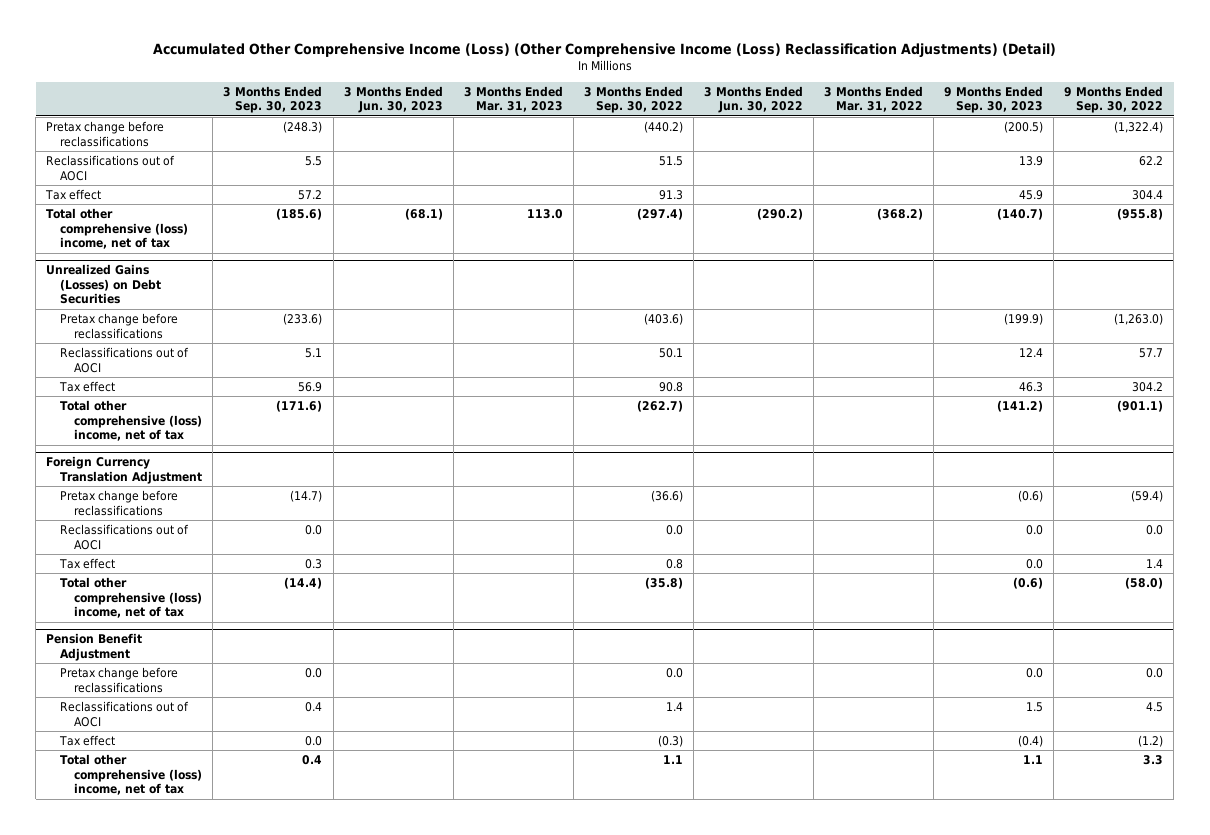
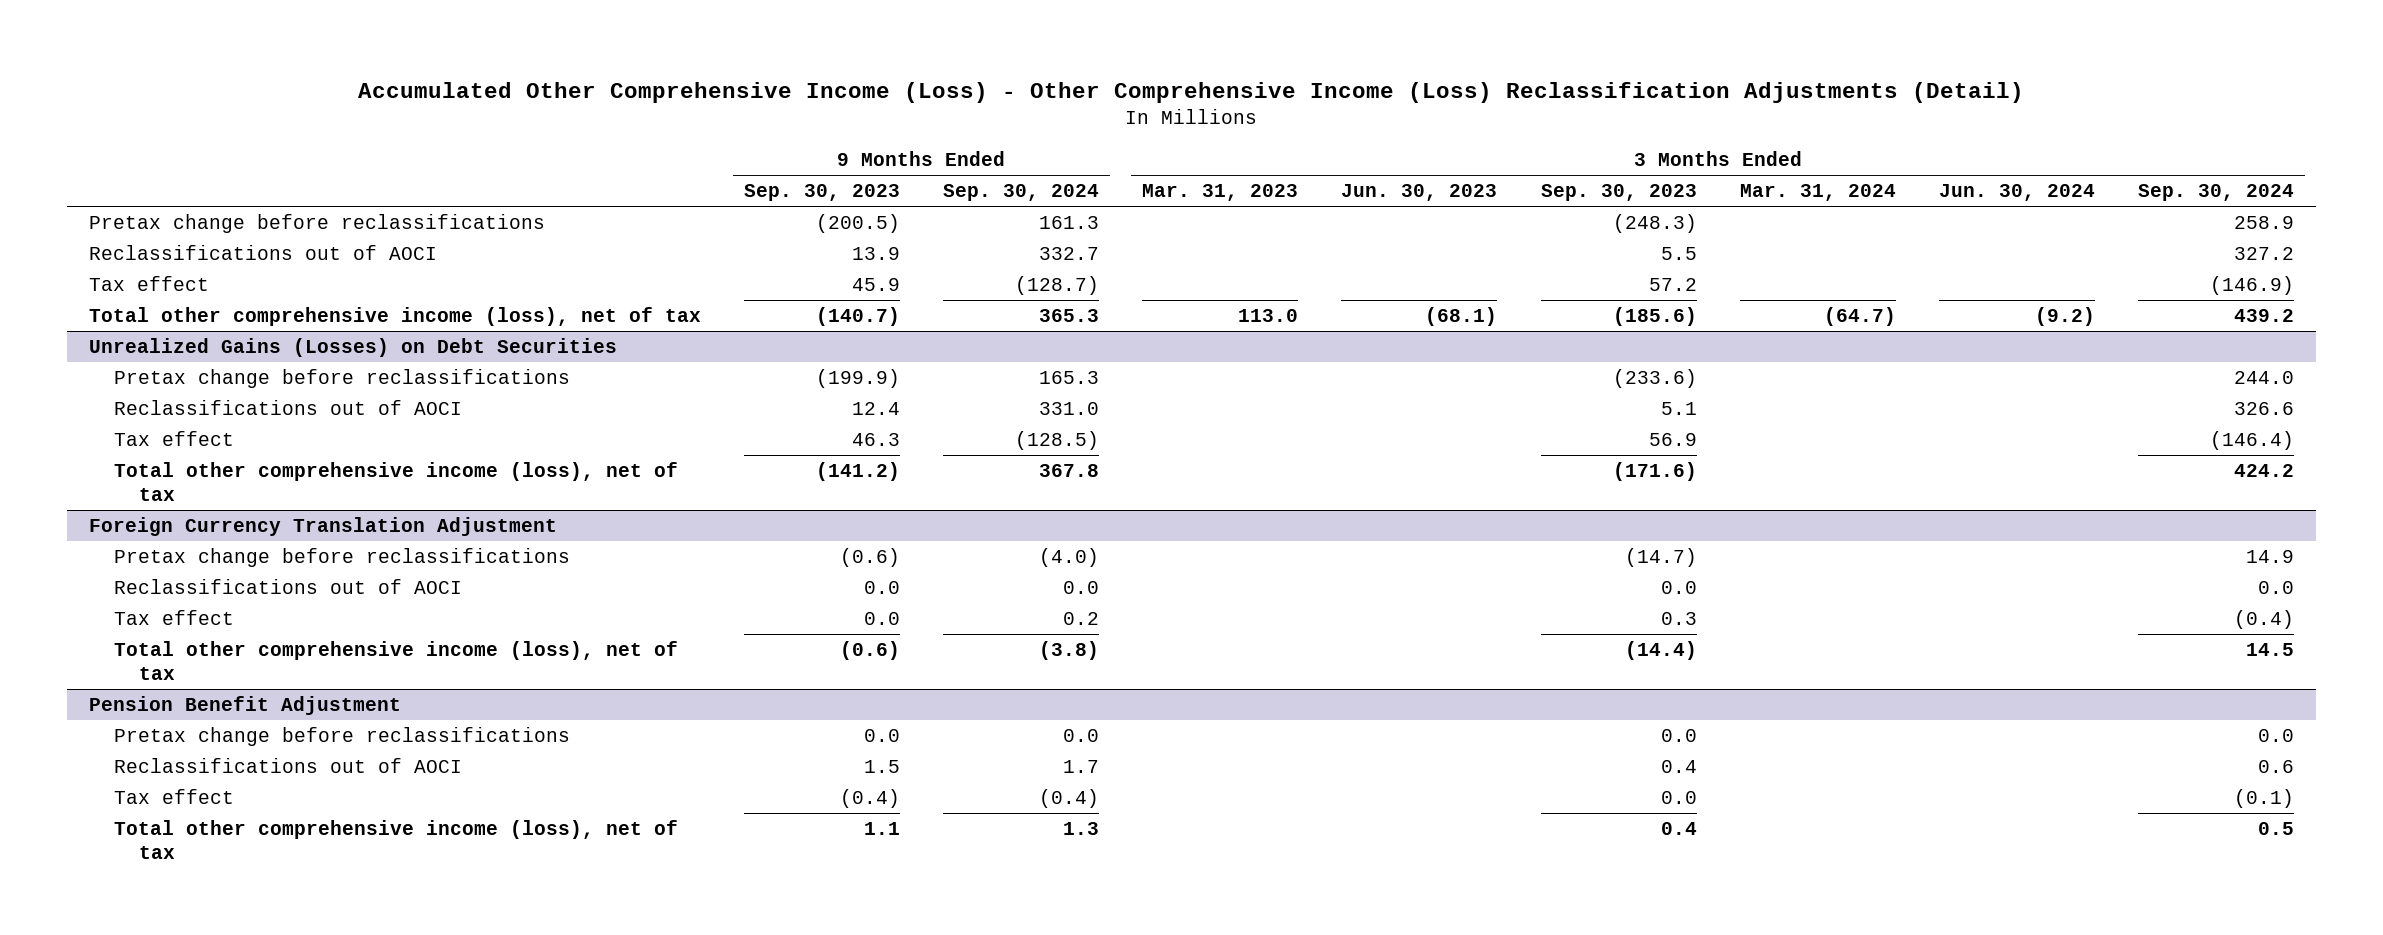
- Accumulated Other Comprehensive Income (Loss) (Other Comprehensive Income (Loss) Reclassification Adjustments) (Detail)
+ Accumulated Other Comprehensive Income (Loss) - Other Comprehensive Income (Loss) Reclassification Adjustments (Detail)
- | 3 Months Ended Sep. 30, 2023 | 3 Months Ended Jun. 30, 2023 | 3 Months Ended Mar. 31, 2023 | 3 Months Ended Sep. 30, 2022 | 3 Months Ended Jun. 30, 2022 | 3 Months Ended Mar. 31, 2022 | 9 Months Ended Sep. 30, 2023 | 9 Months Ended Sep. 30, 2022
+ | 9 Months Ended Sep. 30, 2023 | 9 Months Ended Sep. 30, 2024 | 3 Months Ended Mar. 31, 2023 | 3 Months Ended Jun. 30, 2023 | 3 Months Ended Sep. 30, 2023 | 3 Months Ended Mar. 31, 2024 | 3 Months Ended Jun. 30, 2024 | 3 Months Ended Sep. 30, 2024
- Total other comprehensive (loss) income, net of tax | (185.6) | (68.1) | 113.0 | (297.4) | (290.2) | (368.2) | (140.7) | (955.8)
+ Total other comprehensive income (loss), net of tax | (140.7) | 365.3 | 113.0 | (68.1) | (185.6) | (64.7) | (9.2) | 439.2
@ Unrealized Gains (Losses) on Debt Securities
- Total other comprehensive (loss) income, net of tax | (171.6) | | | (262.7) | | | (141.2) | (901.1)
+ Total other comprehensive income (loss), net of tax | (141.2) | 367.8 | | | (171.6) | | | 424.2
@ Foreign Currency Translation Adjustment
- Total other comprehensive (loss) income, net of tax | (14.4) | | | (35.8) | | | (0.6) | (58.0)
+ Total other comprehensive income (loss), net of tax | (0.6) | (3.8) | | | (14.4) | | | 14.5
@ Pension Benefit Adjustment
- Total other comprehensive (loss) income, net of tax | 0.4 | | | 1.1 | | | 1.1 | 3.3
+ Total other comprehensive income (loss), net of tax | 1.1 | 1.3 | | | 0.4 | | | 0.5

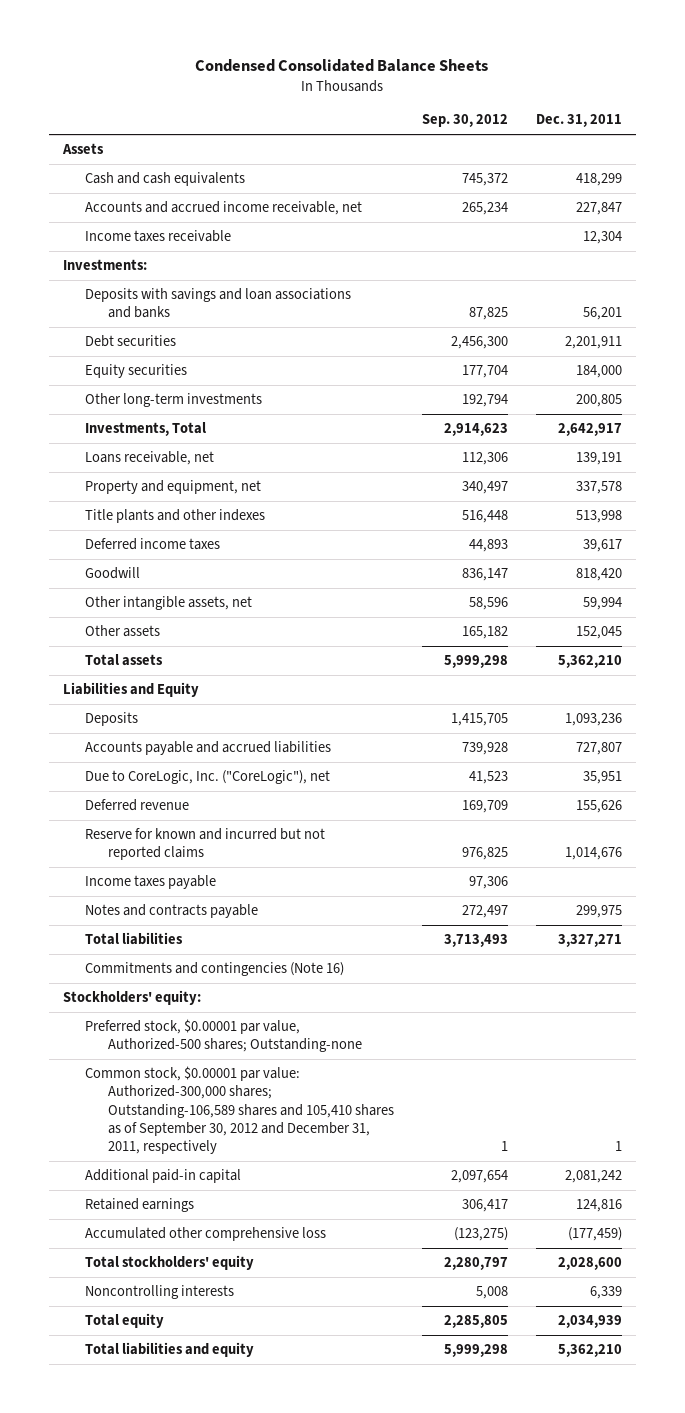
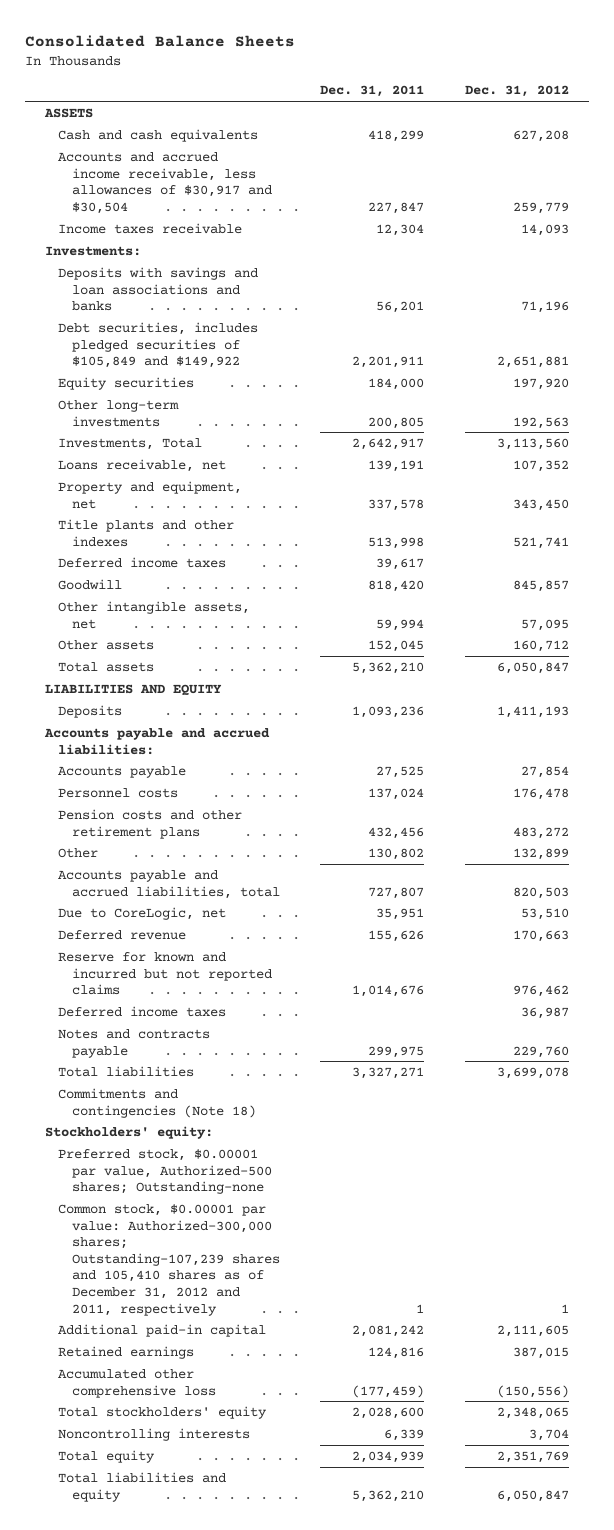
- Condensed Consolidated Balance Sheets
+ Consolidated Balance Sheets
- | Sep. 30, 2012 | Dec. 31, 2011
+ | Dec. 31, 2011 | Dec. 31, 2012
- Assets
+ ASSETS
- Accounts and accrued income receivable, net | 265,234 | 227,847
+ Accounts and accrued income receivable, less allowances of $30,917 and $30,504 | 227,847 | 259,779
- Debt securities | 2,456,300 | 2,201,911
+ Debt securities, includes pledged securities of $105,849 and $149,922 | 2,201,911 | 2,651,881
- Liabilities and Equity
+ LIABILITIES AND EQUITY
- Accounts payable and accrued liabilities | 739,928 | 727,807
- Due to CoreLogic, Inc. ("CoreLogic"), net | 41,523 | 35,951
+ Accounts payable and accrued liabilities:
+ Accounts payable | 27,525 | 27,854
+ Personnel costs | 137,024 | 176,478
+ Pension costs and other retirement plans | 432,456 | 483,272
+ Other | 130,802 | 132,899
+ Accounts payable and accrued liabilities, total | 727,807 | 820,503
+ Due to CoreLogic, net | 35,951 | 53,510
- Income taxes payable | 97,306 |
+ Deferred income taxes | | 36,987
- Commitments and contingencies (Note 16)
+ Commitments and contingencies (Note 18)
- Common stock, $0.00001 par value: Authorized-300,000 shares; Outstanding-106,589 shares and 105,410 shares as of September 30, 2012 and December 31, 2011, respectively | 1 | 1
+ Common stock, $0.00001 par value: Authorized-300,000 shares; Outstanding-107,239 shares and 105,410 shares as of December 31, 2012 and 2011, respectively | 1 | 1

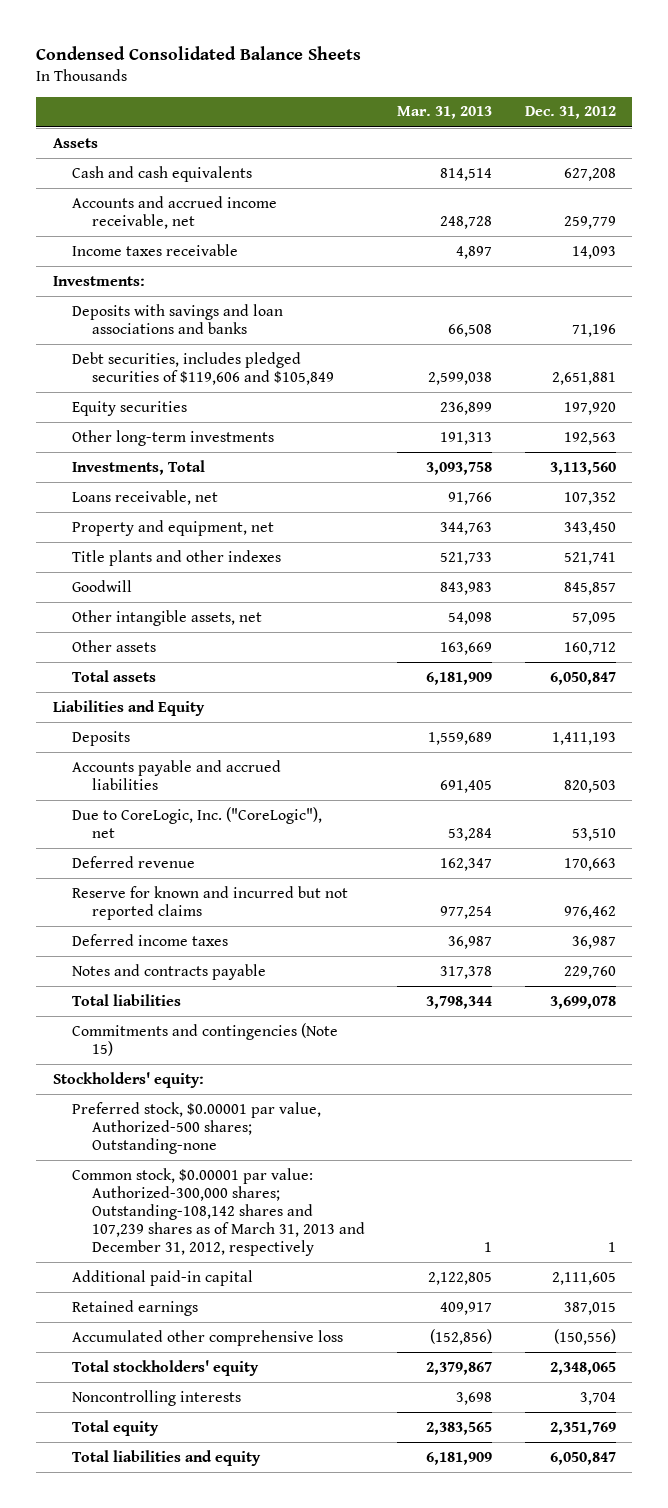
- Consolidated Balance Sheets
+ Condensed Consolidated Balance Sheets
- | Dec. 31, 2011 | Dec. 31, 2012
+ | Mar. 31, 2013 | Dec. 31, 2012
- ASSETS
+ Assets
- Accounts and accrued income receivable, less allowances of $30,917 and $30,504 | 227,847 | 259,779
+ Accounts and accrued income receivable, net | 248,728 | 259,779
- Debt securities, includes pledged securities of $105,849 and $149,922 | 2,201,911 | 2,651,881
+ Debt securities, includes pledged securities of $119,606 and $105,849 | 2,599,038 | 2,651,881
- Deferred income taxes | 39,617 |
- LIABILITIES AND EQUITY
+ Liabilities and Equity
- Accounts payable and accrued liabilities:
- Accounts payable | 27,525 | 27,854
- Personnel costs | 137,024 | 176,478
- Pension costs and other retirement plans | 432,456 | 483,272
- Other | 130,802 | 132,899
- Accounts payable and accrued liabilities, total | 727,807 | 820,503
- Due to CoreLogic, net | 35,951 | 53,510
+ Accounts payable and accrued liabilities | 691,405 | 820,503
+ Due to CoreLogic, Inc. ("CoreLogic"), net | 53,284 | 53,510
- Commitments and contingencies (Note 18)
+ Commitments and contingencies (Note 15)
- Common stock, $0.00001 par value: Authorized-300,000 shares; Outstanding-107,239 shares and 105,410 shares as of December 31, 2012 and 2011, respectively | 1 | 1
+ Common stock, $0.00001 par value: Authorized-300,000 shares; Outstanding-108,142 shares and 107,239 shares as of March 31, 2013 and December 31, 2012, respectively | 1 | 1

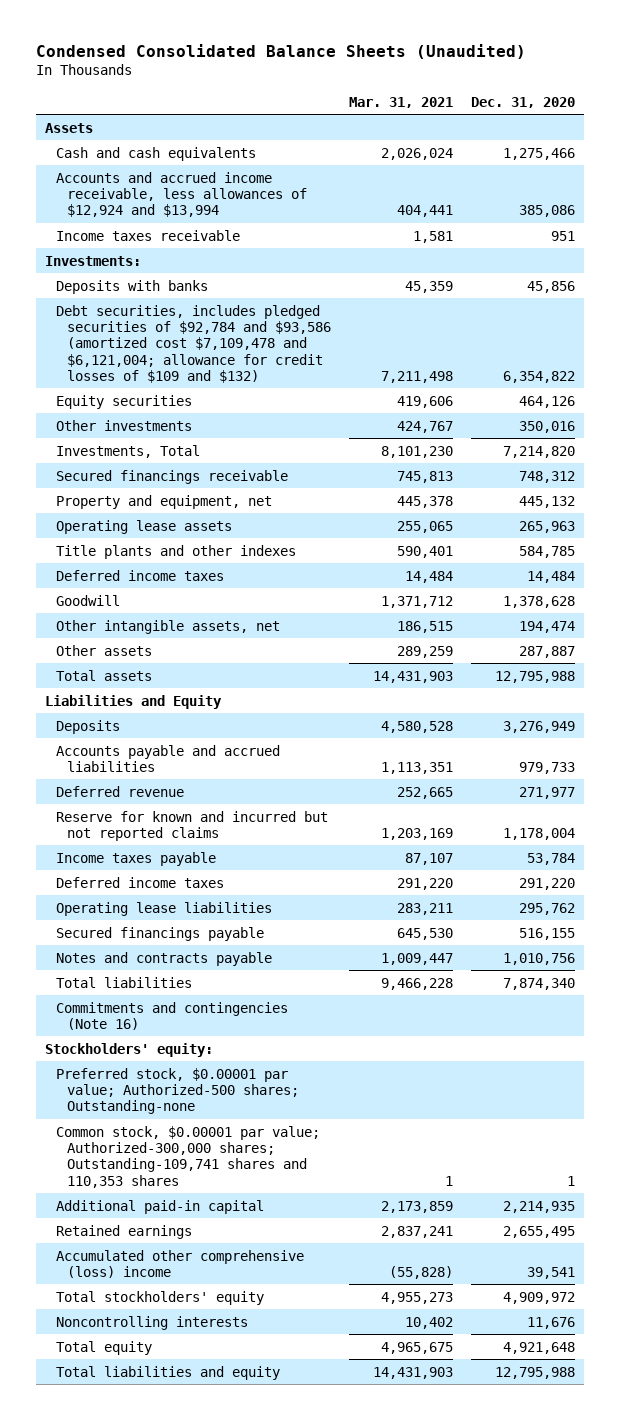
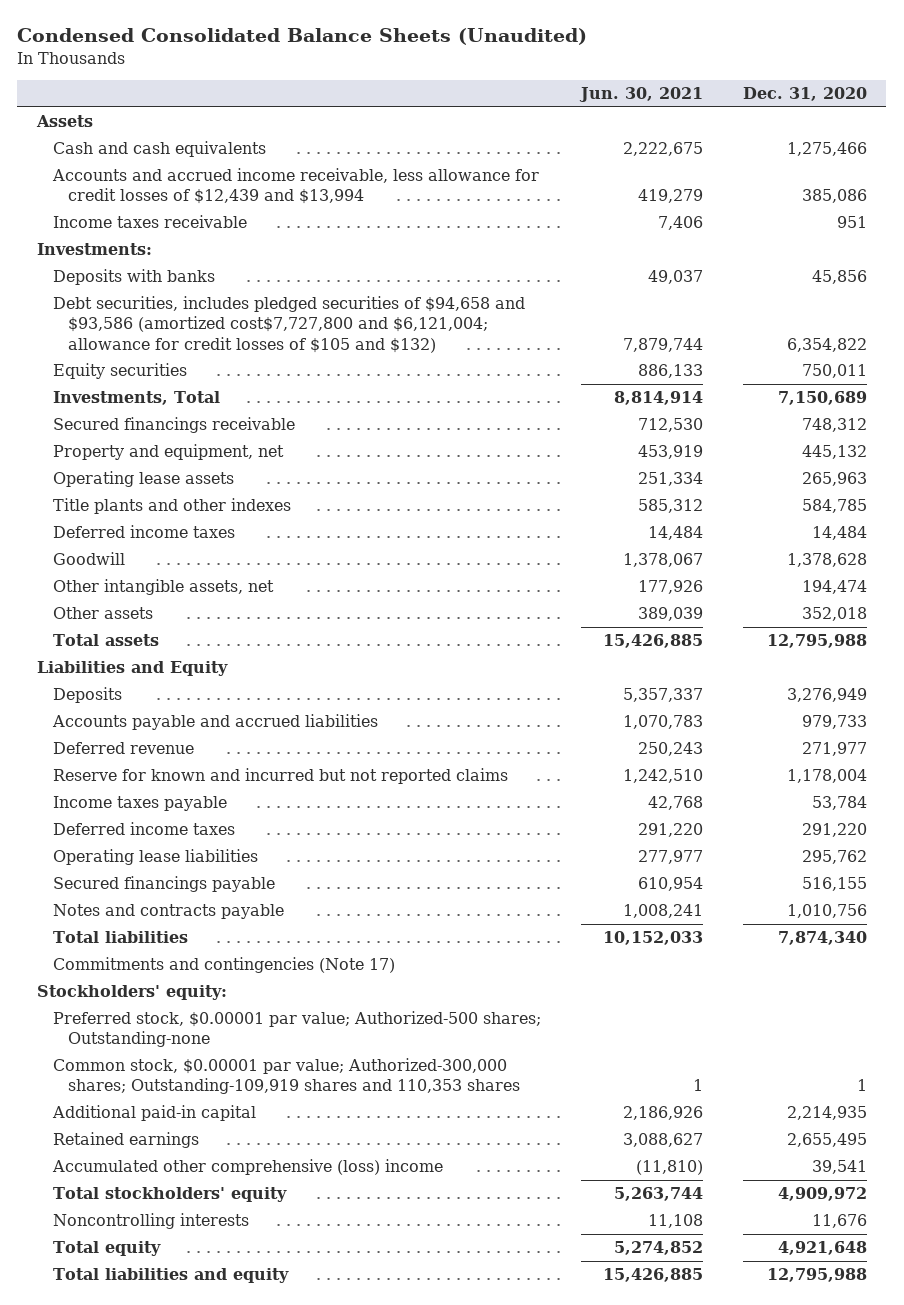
- | Mar. 31, 2021 | Dec. 31, 2020
+ | Jun. 30, 2021 | Dec. 31, 2020
- Accounts and accrued income receivable, less allowances of $12,924 and $13,994 | 404,441 | 385,086
+ Accounts and accrued income receivable, less allowance for credit losses of $12,439 and $13,994 | 419,279 | 385,086
- Debt securities, includes pledged securities of $92,784 and $93,586 (amortized cost $7,109,478 and $6,121,004; allowance for credit losses of $109 and $132) | 7,211,498 | 6,354,822
- Equity securities | 419,606 | 464,126
- Other investments | 424,767 | 350,016
- Investments, Total | 8,101,230 | 7,214,820
+ Debt securities, includes pledged securities of $94,658 and $93,586 (amortized cost$7,727,800 and $6,121,004; allowance for credit losses of $105 and $132) | 7,879,744 | 6,354,822
+ Equity securities | 886,133 | 750,011
+ Investments, Total | 8,814,914 | 7,150,689
- Other assets | 289,259 | 287,887
+ Other assets | 389,039 | 352,018
- Commitments and contingencies (Note 16)
+ Commitments and contingencies (Note 17)
- Common stock, $0.00001 par value; Authorized-300,000 shares; Outstanding-109,741 shares and 110,353 shares | 1 | 1
+ Common stock, $0.00001 par value; Authorized-300,000 shares; Outstanding-109,919 shares and 110,353 shares | 1 | 1

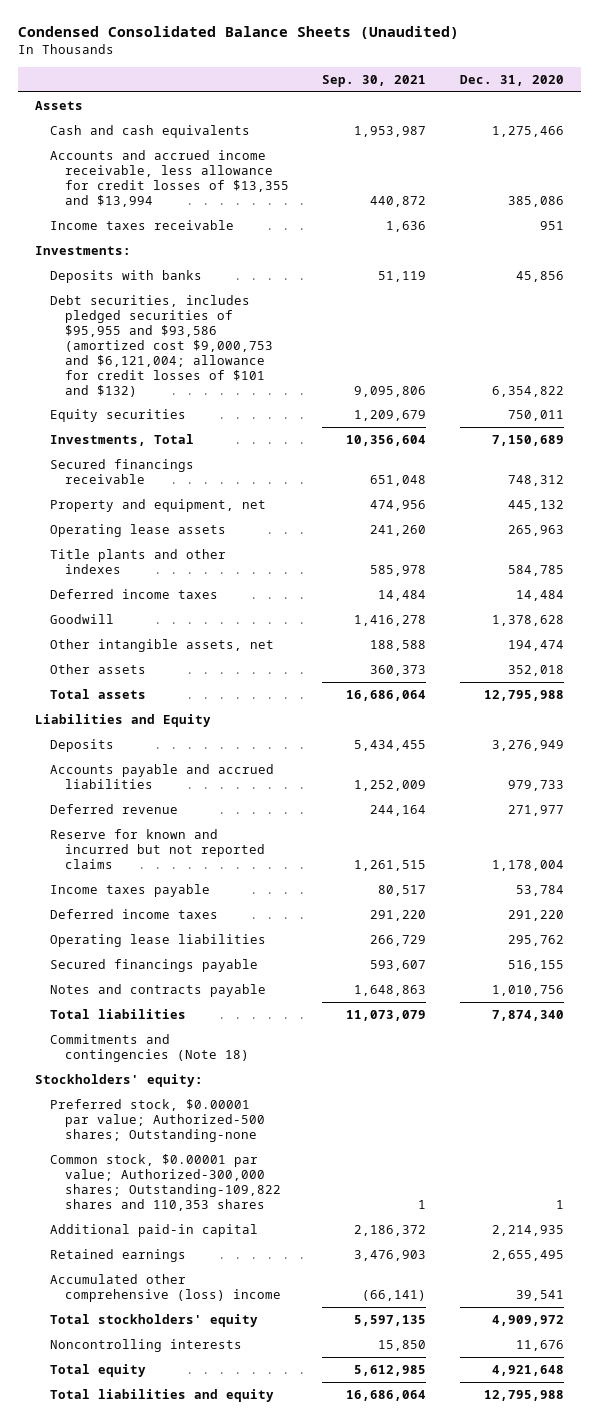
- | Jun. 30, 2021 | Dec. 31, 2020
+ | Sep. 30, 2021 | Dec. 31, 2020
- Accounts and accrued income receivable, less allowance for credit losses of $12,439 and $13,994 | 419,279 | 385,086
+ Accounts and accrued income receivable, less allowance for credit losses of $13,355 and $13,994 | 440,872 | 385,086
- Debt securities, includes pledged securities of $94,658 and $93,586 (amortized cost$7,727,800 and $6,121,004; allowance for credit losses of $105 and $132) | 7,879,744 | 6,354,822
+ Debt securities, includes pledged securities of $95,955 and $93,586 (amortized cost $9,000,753 and $6,121,004; allowance for credit losses of $101 and $132) | 9,095,806 | 6,354,822
- Commitments and contingencies (Note 17)
+ Commitments and contingencies (Note 18)
- Common stock, $0.00001 par value; Authorized-300,000 shares; Outstanding-109,919 shares and 110,353 shares | 1 | 1
+ Common stock, $0.00001 par value; Authorized-300,000 shares; Outstanding-109,822 shares and 110,353 shares | 1 | 1

